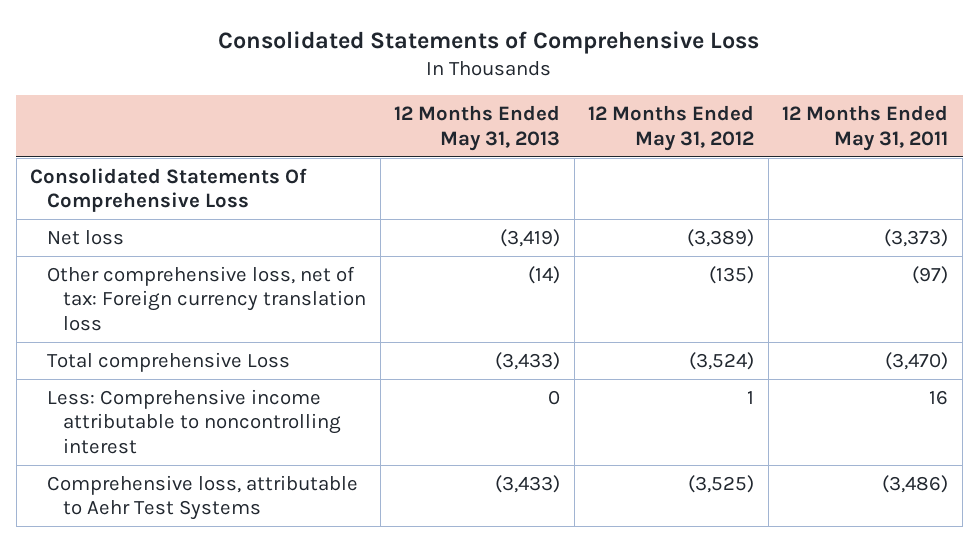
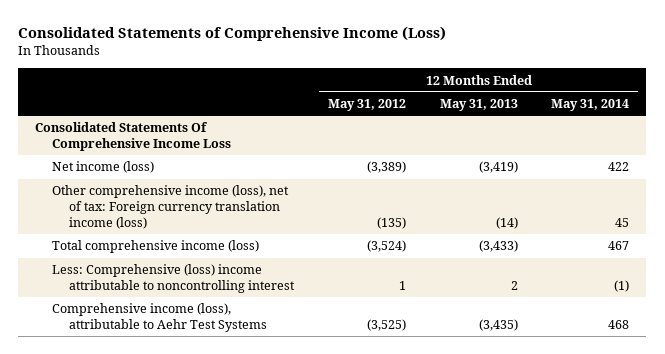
- Consolidated Statements of Comprehensive Loss
+ Consolidated Statements of Comprehensive Income (Loss)
- | 12 Months Ended May 31, 2013 | 12 Months Ended May 31, 2012 | 12 Months Ended May 31, 2011
+ | 12 Months Ended May 31, 2012 | 12 Months Ended May 31, 2013 | 12 Months Ended May 31, 2014
- Consolidated Statements Of Comprehensive Loss
- Net loss | (3,419) | (3,389) | (3,373)
- Other comprehensive loss, net of tax: Foreign currency translation loss | (14) | (135) | (97)
- Total comprehensive Loss | (3,433) | (3,524) | (3,470)
- Less: Comprehensive income attributable to noncontrolling interest | 0 | 1 | 16
- Comprehensive loss, attributable to Aehr Test Systems | (3,433) | (3,525) | (3,486)
+ Consolidated Statements Of Comprehensive Income Loss
+ Net income (loss) | (3,389) | (3,419) | 422
+ Other comprehensive income (loss), net of tax: Foreign currency translation income (loss) | (135) | (14) | 45
+ Total comprehensive income (loss) | (3,524) | (3,433) | 467
+ Less: Comprehensive (loss) income attributable to noncontrolling interest | 1 | 2 | (1)
+ Comprehensive income (loss), attributable to Aehr Test Systems | (3,525) | (3,435) | 468

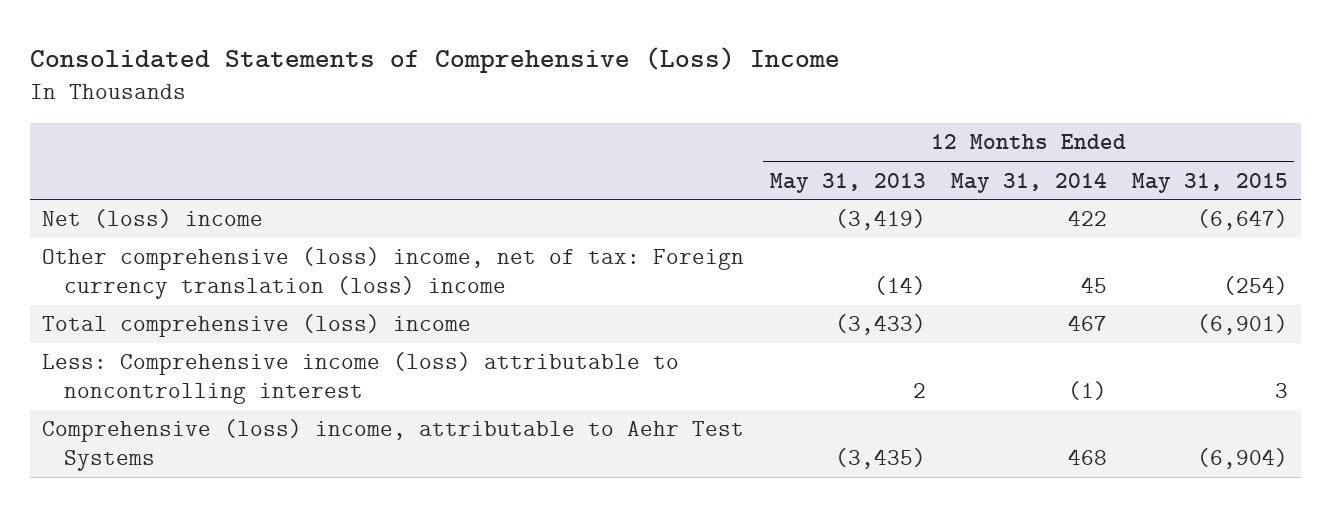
- Consolidated Statements of Comprehensive Income (Loss)
+ Consolidated Statements of Comprehensive (Loss) Income
- | 12 Months Ended May 31, 2012 | 12 Months Ended May 31, 2013 | 12 Months Ended May 31, 2014
+ | 12 Months Ended May 31, 2013 | 12 Months Ended May 31, 2014 | 12 Months Ended May 31, 2015
- Consolidated Statements Of Comprehensive Income Loss
- Net income (loss) | (3,389) | (3,419) | 422
- Other comprehensive income (loss), net of tax: Foreign currency translation income (loss) | (135) | (14) | 45
- Total comprehensive income (loss) | (3,524) | (3,433) | 467
- Less: Comprehensive (loss) income attributable to noncontrolling interest | 1 | 2 | (1)
- Comprehensive income (loss), attributable to Aehr Test Systems | (3,525) | (3,435) | 468
+ Net (loss) income | (3,419) | 422 | (6,647)
+ Other comprehensive (loss) income, net of tax: Foreign currency translation (loss) income | (14) | 45 | (254)
+ Total comprehensive (loss) income | (3,433) | 467 | (6,901)
+ Less: Comprehensive income (loss) attributable to noncontrolling interest | 2 | (1) | 3
+ Comprehensive (loss) income, attributable to Aehr Test Systems | (3,435) | 468 | (6,904)

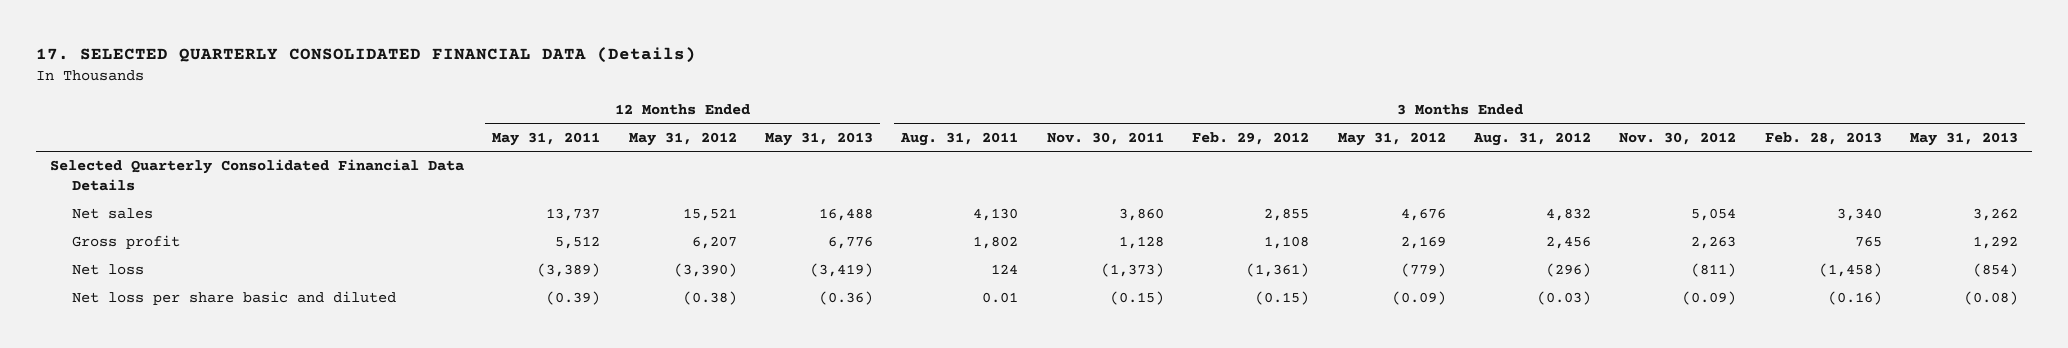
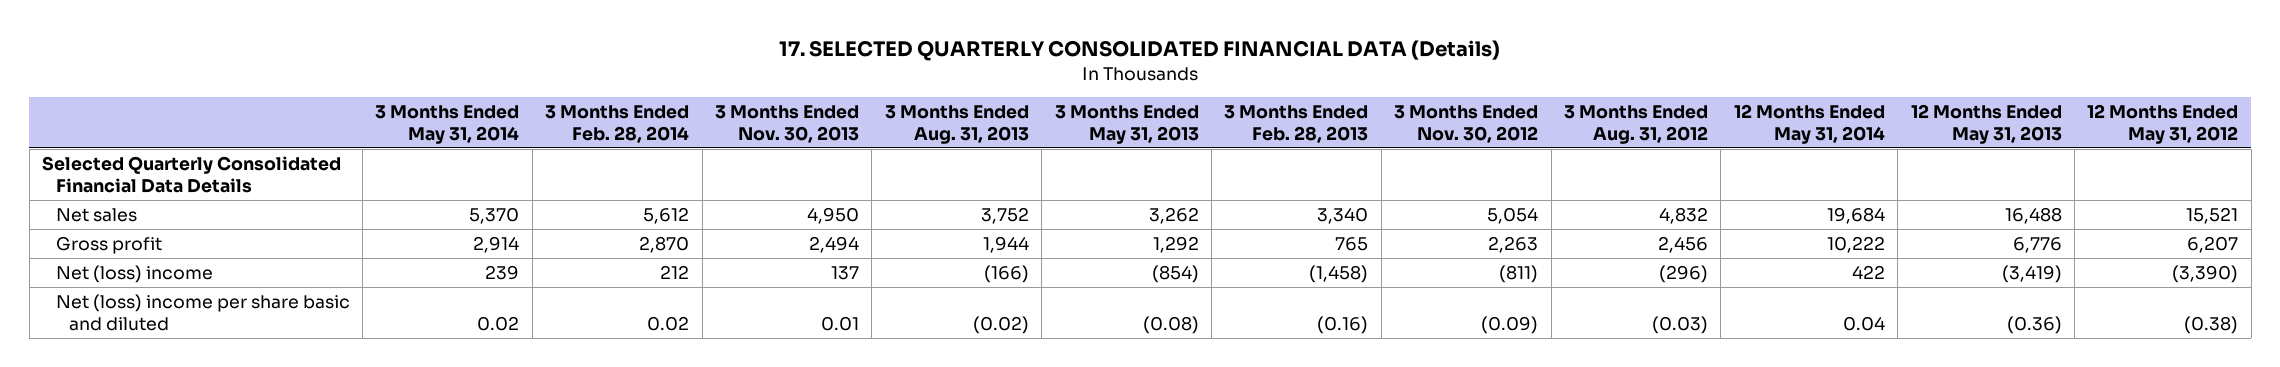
- | 12 Months Ended May 31, 2011 | 12 Months Ended May 31, 2012 | 12 Months Ended May 31, 2013 | 3 Months Ended Aug. 31, 2011 | 3 Months Ended Nov. 30, 2011 | 3 Months Ended Feb. 29, 2012 | 3 Months Ended May 31, 2012 | 3 Months Ended Aug. 31, 2012 | 3 Months Ended Nov. 30, 2012 | 3 Months Ended Feb. 28, 2013 | 3 Months Ended May 31, 2013
+ | 3 Months Ended May 31, 2014 | 3 Months Ended Feb. 28, 2014 | 3 Months Ended Nov. 30, 2013 | 3 Months Ended Aug. 31, 2013 | 3 Months Ended May 31, 2013 | 3 Months Ended Feb. 28, 2013 | 3 Months Ended Nov. 30, 2012 | 3 Months Ended Aug. 31, 2012 | 12 Months Ended May 31, 2014 | 12 Months Ended May 31, 2013 | 12 Months Ended May 31, 2012
- Net loss | (3,389) | (3,390) | (3,419) | 124 | (1,373) | (1,361) | (779) | (296) | (811) | (1,458) | (854)
- Net loss per share basic and diluted | (0.39) | (0.38) | (0.36) | 0.01 | (0.15) | (0.15) | (0.09) | (0.03) | (0.09) | (0.16) | (0.08)
+ Net (loss) income | 239 | 212 | 137 | (166) | (854) | (1,458) | (811) | (296) | 422 | (3,419) | (3,390)
+ Net (loss) income per share basic and diluted | 0.02 | 0.02 | 0.01 | (0.02) | (0.08) | (0.16) | (0.09) | (0.03) | 0.04 | (0.36) | (0.38)

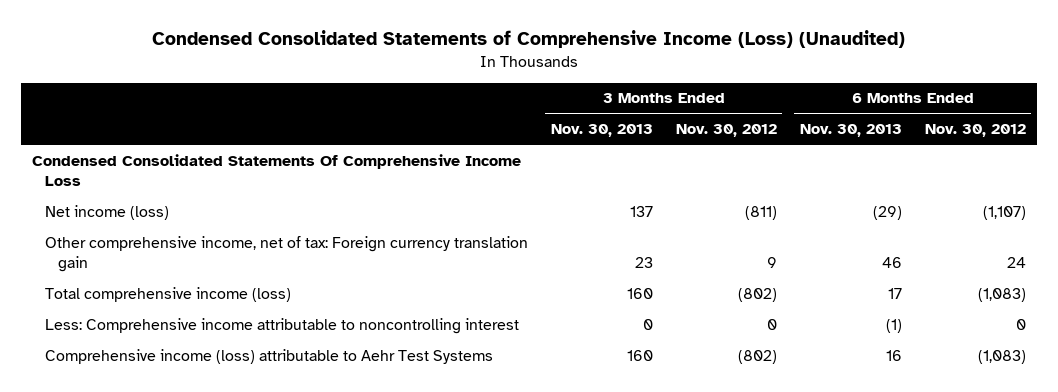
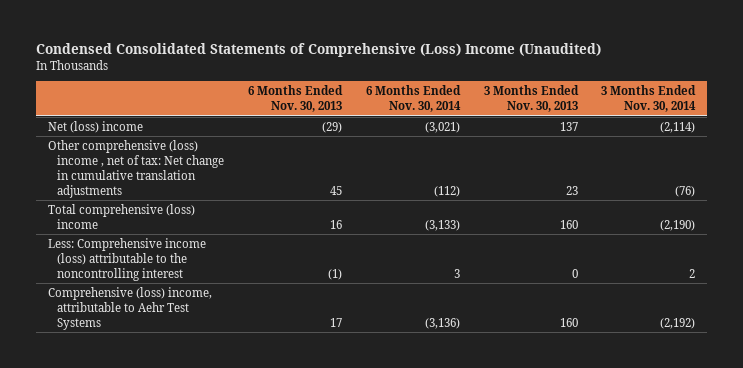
- Condensed Consolidated Statements of Comprehensive Income (Loss) (Unaudited)
+ Condensed Consolidated Statements of Comprehensive (Loss) Income (Unaudited)
- | 3 Months Ended Nov. 30, 2013 | 3 Months Ended Nov. 30, 2012 | 6 Months Ended Nov. 30, 2013 | 6 Months Ended Nov. 30, 2012
+ | 6 Months Ended Nov. 30, 2013 | 6 Months Ended Nov. 30, 2014 | 3 Months Ended Nov. 30, 2013 | 3 Months Ended Nov. 30, 2014
- Condensed Consolidated Statements Of Comprehensive Income Loss
- Net income (loss) | 137 | (811) | (29) | (1,107)
- Other comprehensive income, net of tax: Foreign currency translation gain | 23 | 9 | 46 | 24
- Total comprehensive income (loss) | 160 | (802) | 17 | (1,083)
- Less: Comprehensive income attributable to noncontrolling interest | 0 | 0 | (1) | 0
- Comprehensive income (loss) attributable to Aehr Test Systems | 160 | (802) | 16 | (1,083)
+ Net (loss) income | (29) | (3,021) | 137 | (2,114)
+ Other comprehensive (loss) income , net of tax: Net change in cumulative translation adjustments | 45 | (112) | 23 | (76)
+ Total comprehensive (loss) income | 16 | (3,133) | 160 | (2,190)
+ Less: Comprehensive income (loss) attributable to the noncontrolling interest | (1) | 3 | 0 | 2
+ Comprehensive (loss) income, attributable to Aehr Test Systems | 17 | (3,136) | 160 | (2,192)

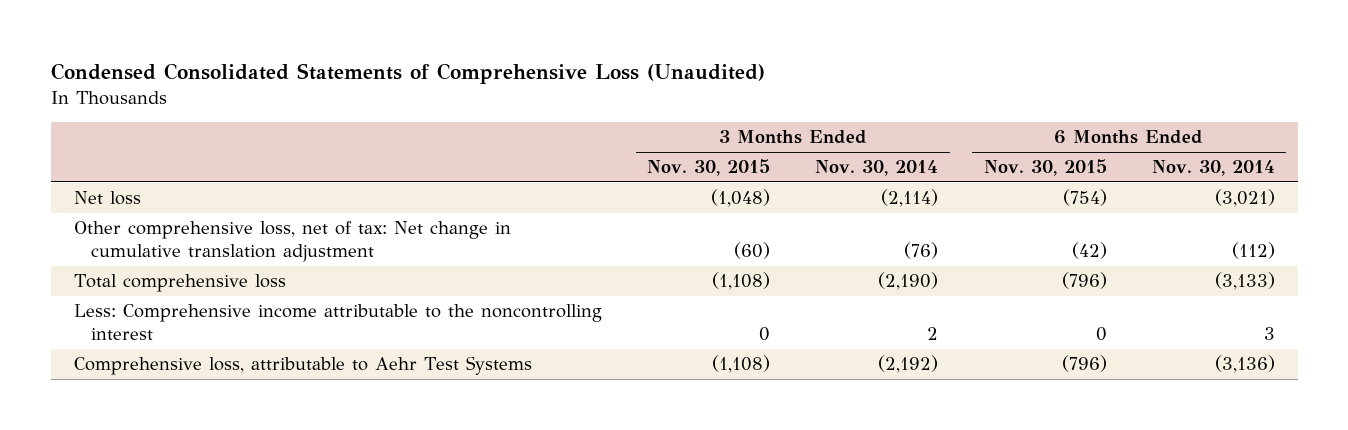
- Condensed Consolidated Statements of Comprehensive (Loss) Income (Unaudited)
+ Condensed Consolidated Statements of Comprehensive Loss (Unaudited)
- | 6 Months Ended Nov. 30, 2013 | 6 Months Ended Nov. 30, 2014 | 3 Months Ended Nov. 30, 2013 | 3 Months Ended Nov. 30, 2014
+ | 3 Months Ended Nov. 30, 2015 | 3 Months Ended Nov. 30, 2014 | 6 Months Ended Nov. 30, 2015 | 6 Months Ended Nov. 30, 2014
- Net (loss) income | (29) | (3,021) | 137 | (2,114)
- Other comprehensive (loss) income , net of tax: Net change in cumulative translation adjustments | 45 | (112) | 23 | (76)
- Total comprehensive (loss) income | 16 | (3,133) | 160 | (2,190)
- Less: Comprehensive income (loss) attributable to the noncontrolling interest | (1) | 3 | 0 | 2
- Comprehensive (loss) income, attributable to Aehr Test Systems | 17 | (3,136) | 160 | (2,192)
+ Net loss | (1,048) | (2,114) | (754) | (3,021)
+ Other comprehensive loss, net of tax: Net change in cumulative translation adjustment | (60) | (76) | (42) | (112)
+ Total comprehensive loss | (1,108) | (2,190) | (796) | (3,133)
+ Less: Comprehensive income attributable to the noncontrolling interest | 0 | 2 | 0 | 3
+ Comprehensive loss, attributable to Aehr Test Systems | (1,108) | (2,192) | (796) | (3,136)

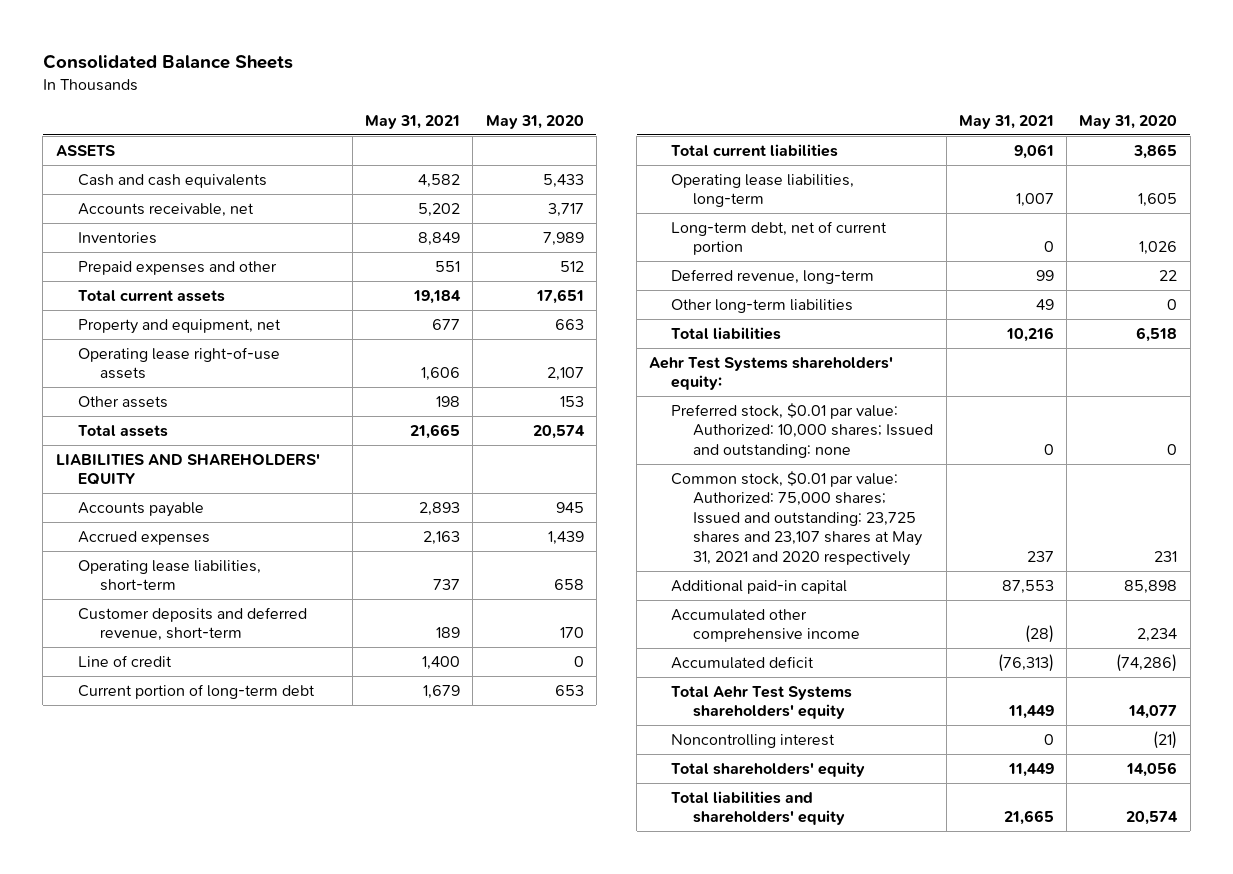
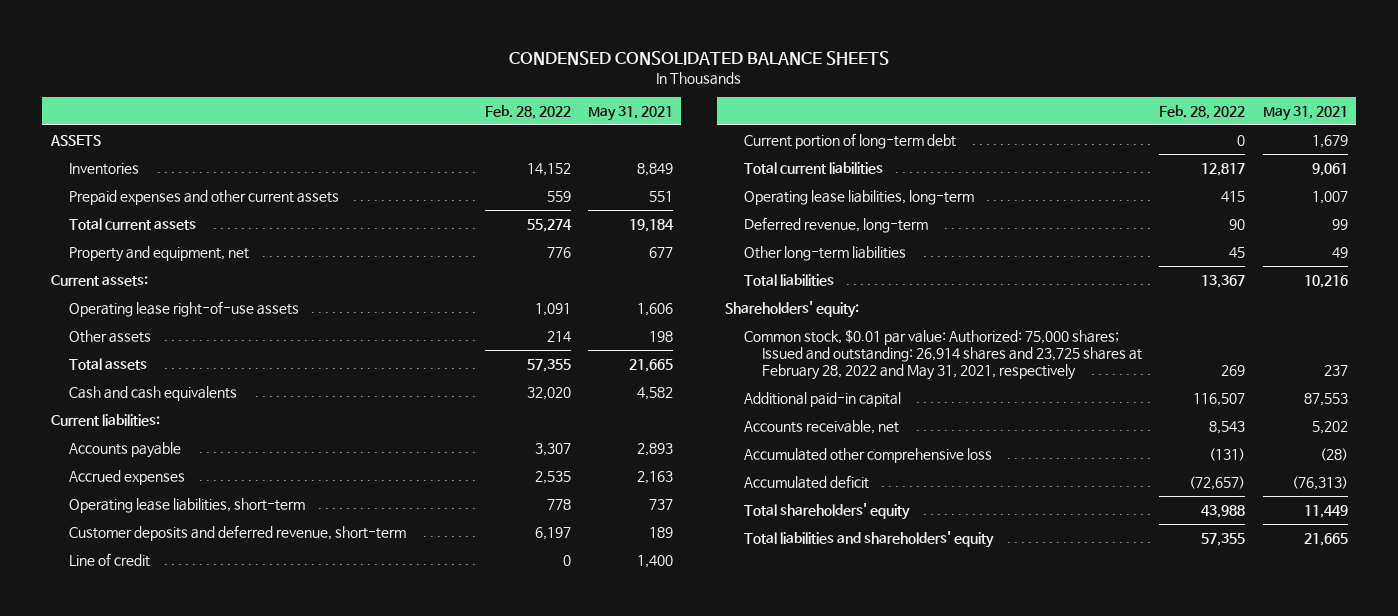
- Consolidated Balance Sheets
+ CONDENSED CONSOLIDATED BALANCE SHEETS
- | May 31, 2021 | May 31, 2020
+ | Feb. 28, 2022 | May 31, 2021
- Prepaid expenses and other | 551 | 512
+ Prepaid expenses and other current assets | 559 | 551
+ Current assets:
- LIABILITIES AND SHAREHOLDERS' EQUITY
moved down: Cash and cash equivalents | 32,020 | 4,582
+ Current liabilities:
- Long-term debt, net of current portion | 0 | 1,026
- Aehr Test Systems shareholders' equity:
- Preferred stock, $0.01 par value: Authorized: 10,000 shares; Issued and outstanding: none | 0 | 0
- Common stock, $0.01 par value: Authorized: 75,000 shares; Issued and outstanding: 23,725 shares and 23,107 shares at May 31, 2021 and 2020 respectively | 237 | 231
+ Shareholders' equity:
+ Common stock, $0.01 par value: Authorized: 75,000 shares; Issued and outstanding: 26,914 shares and 23,725 shares at February 28, 2022 and May 31, 2021, respectively | 269 | 237
- Accumulated other comprehensive income | (28) | 2,234
moved down: Accounts receivable, net | 8,543 | 5,202
+ Accumulated other comprehensive loss | (131) | (28)
- Total Aehr Test Systems shareholders' equity | 11,449 | 14,077
- Noncontrolling interest | 0 | (21)

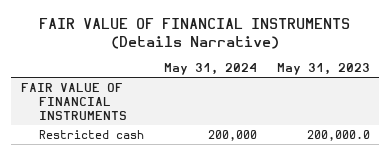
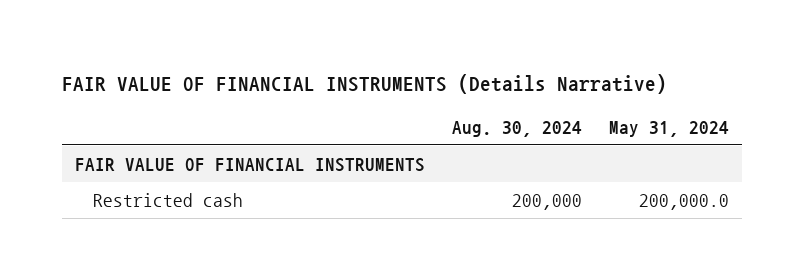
- | May 31, 2024 | May 31, 2023
+ | Aug. 30, 2024 | May 31, 2024
- Restricted cash | 200,000 | 200,000.0
+ Restricted cash | 200,000 | 200,000.0

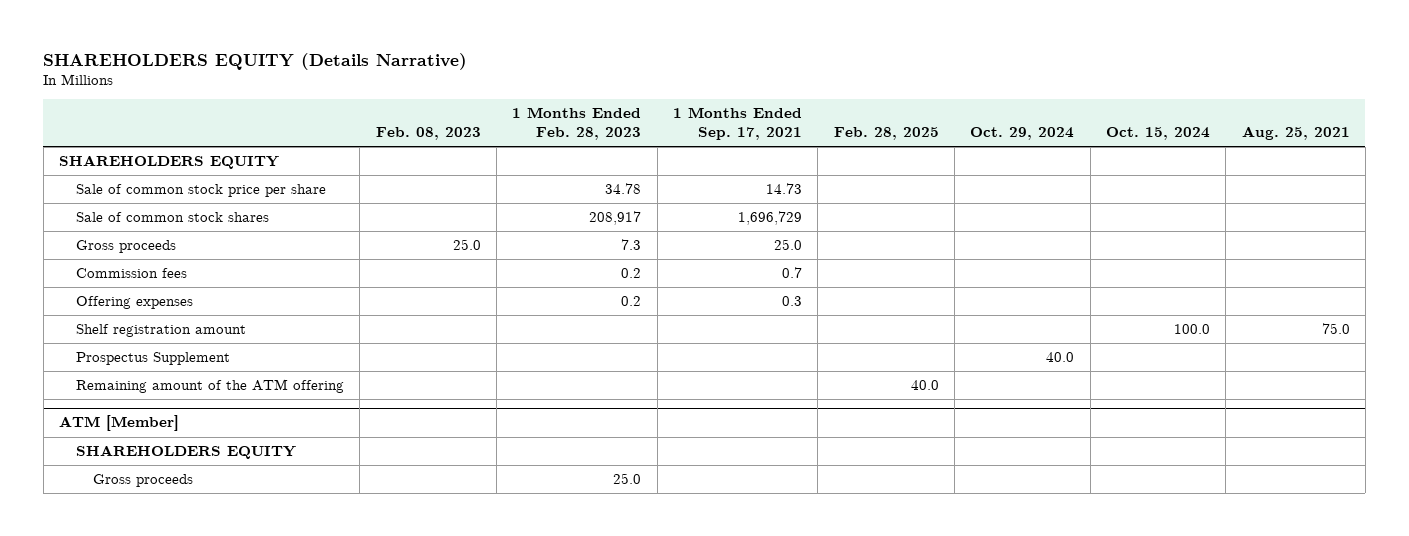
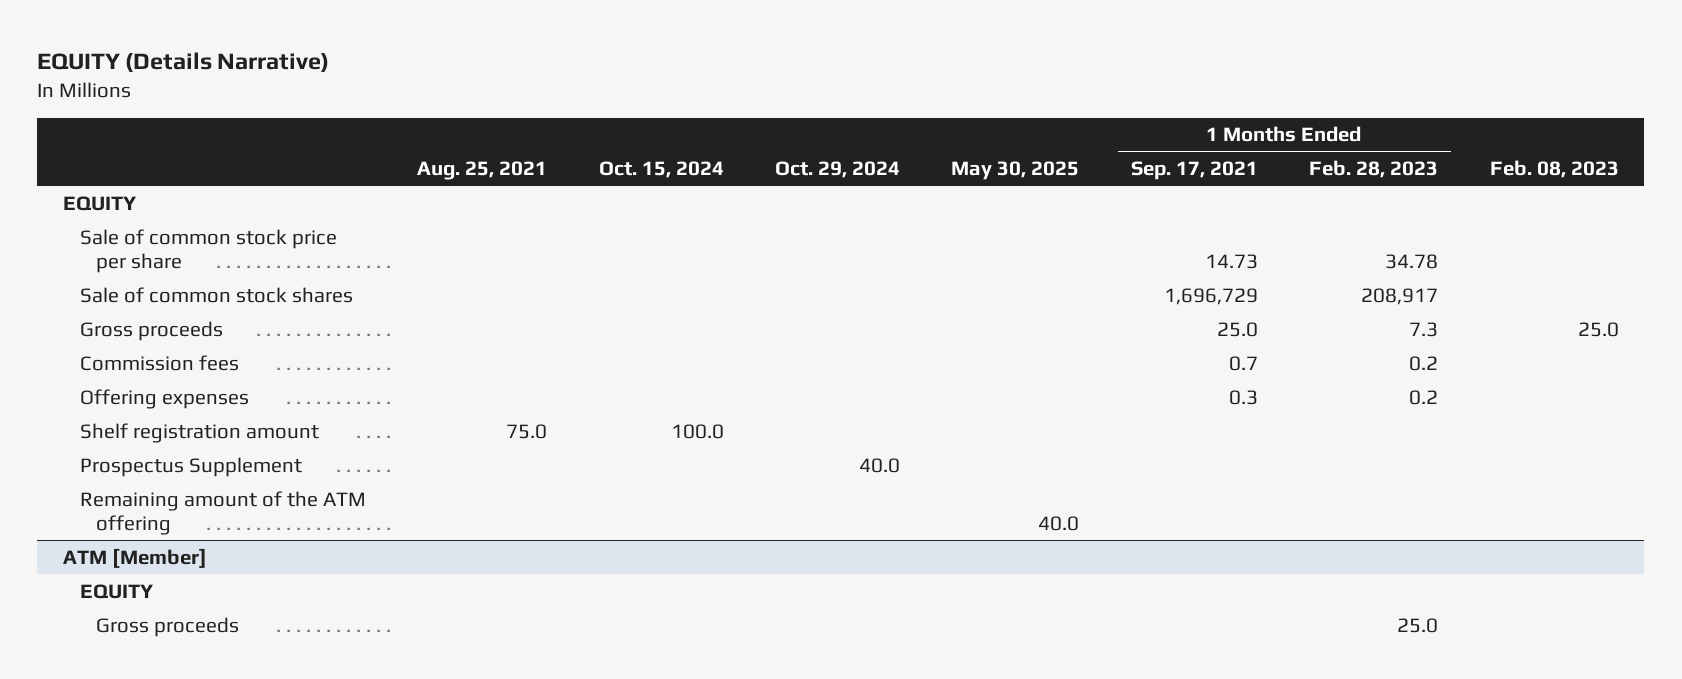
- SHAREHOLDERS EQUITY (Details Narrative)
+ EQUITY (Details Narrative)
- | Feb. 08, 2023 | 1 Months Ended Feb. 28, 2023 | 1 Months Ended Sep. 17, 2021 | Feb. 28, 2025 | Oct. 29, 2024 | Oct. 15, 2024 | Aug. 25, 2021
+ | Aug. 25, 2021 | Oct. 15, 2024 | Oct. 29, 2024 | May 30, 2025 | 1 Months Ended Sep. 17, 2021 | 1 Months Ended Feb. 28, 2023 | Feb. 08, 2023
- SHAREHOLDERS EQUITY
+ EQUITY
@ ATM [Member]
- SHAREHOLDERS EQUITY
+ EQUITY

